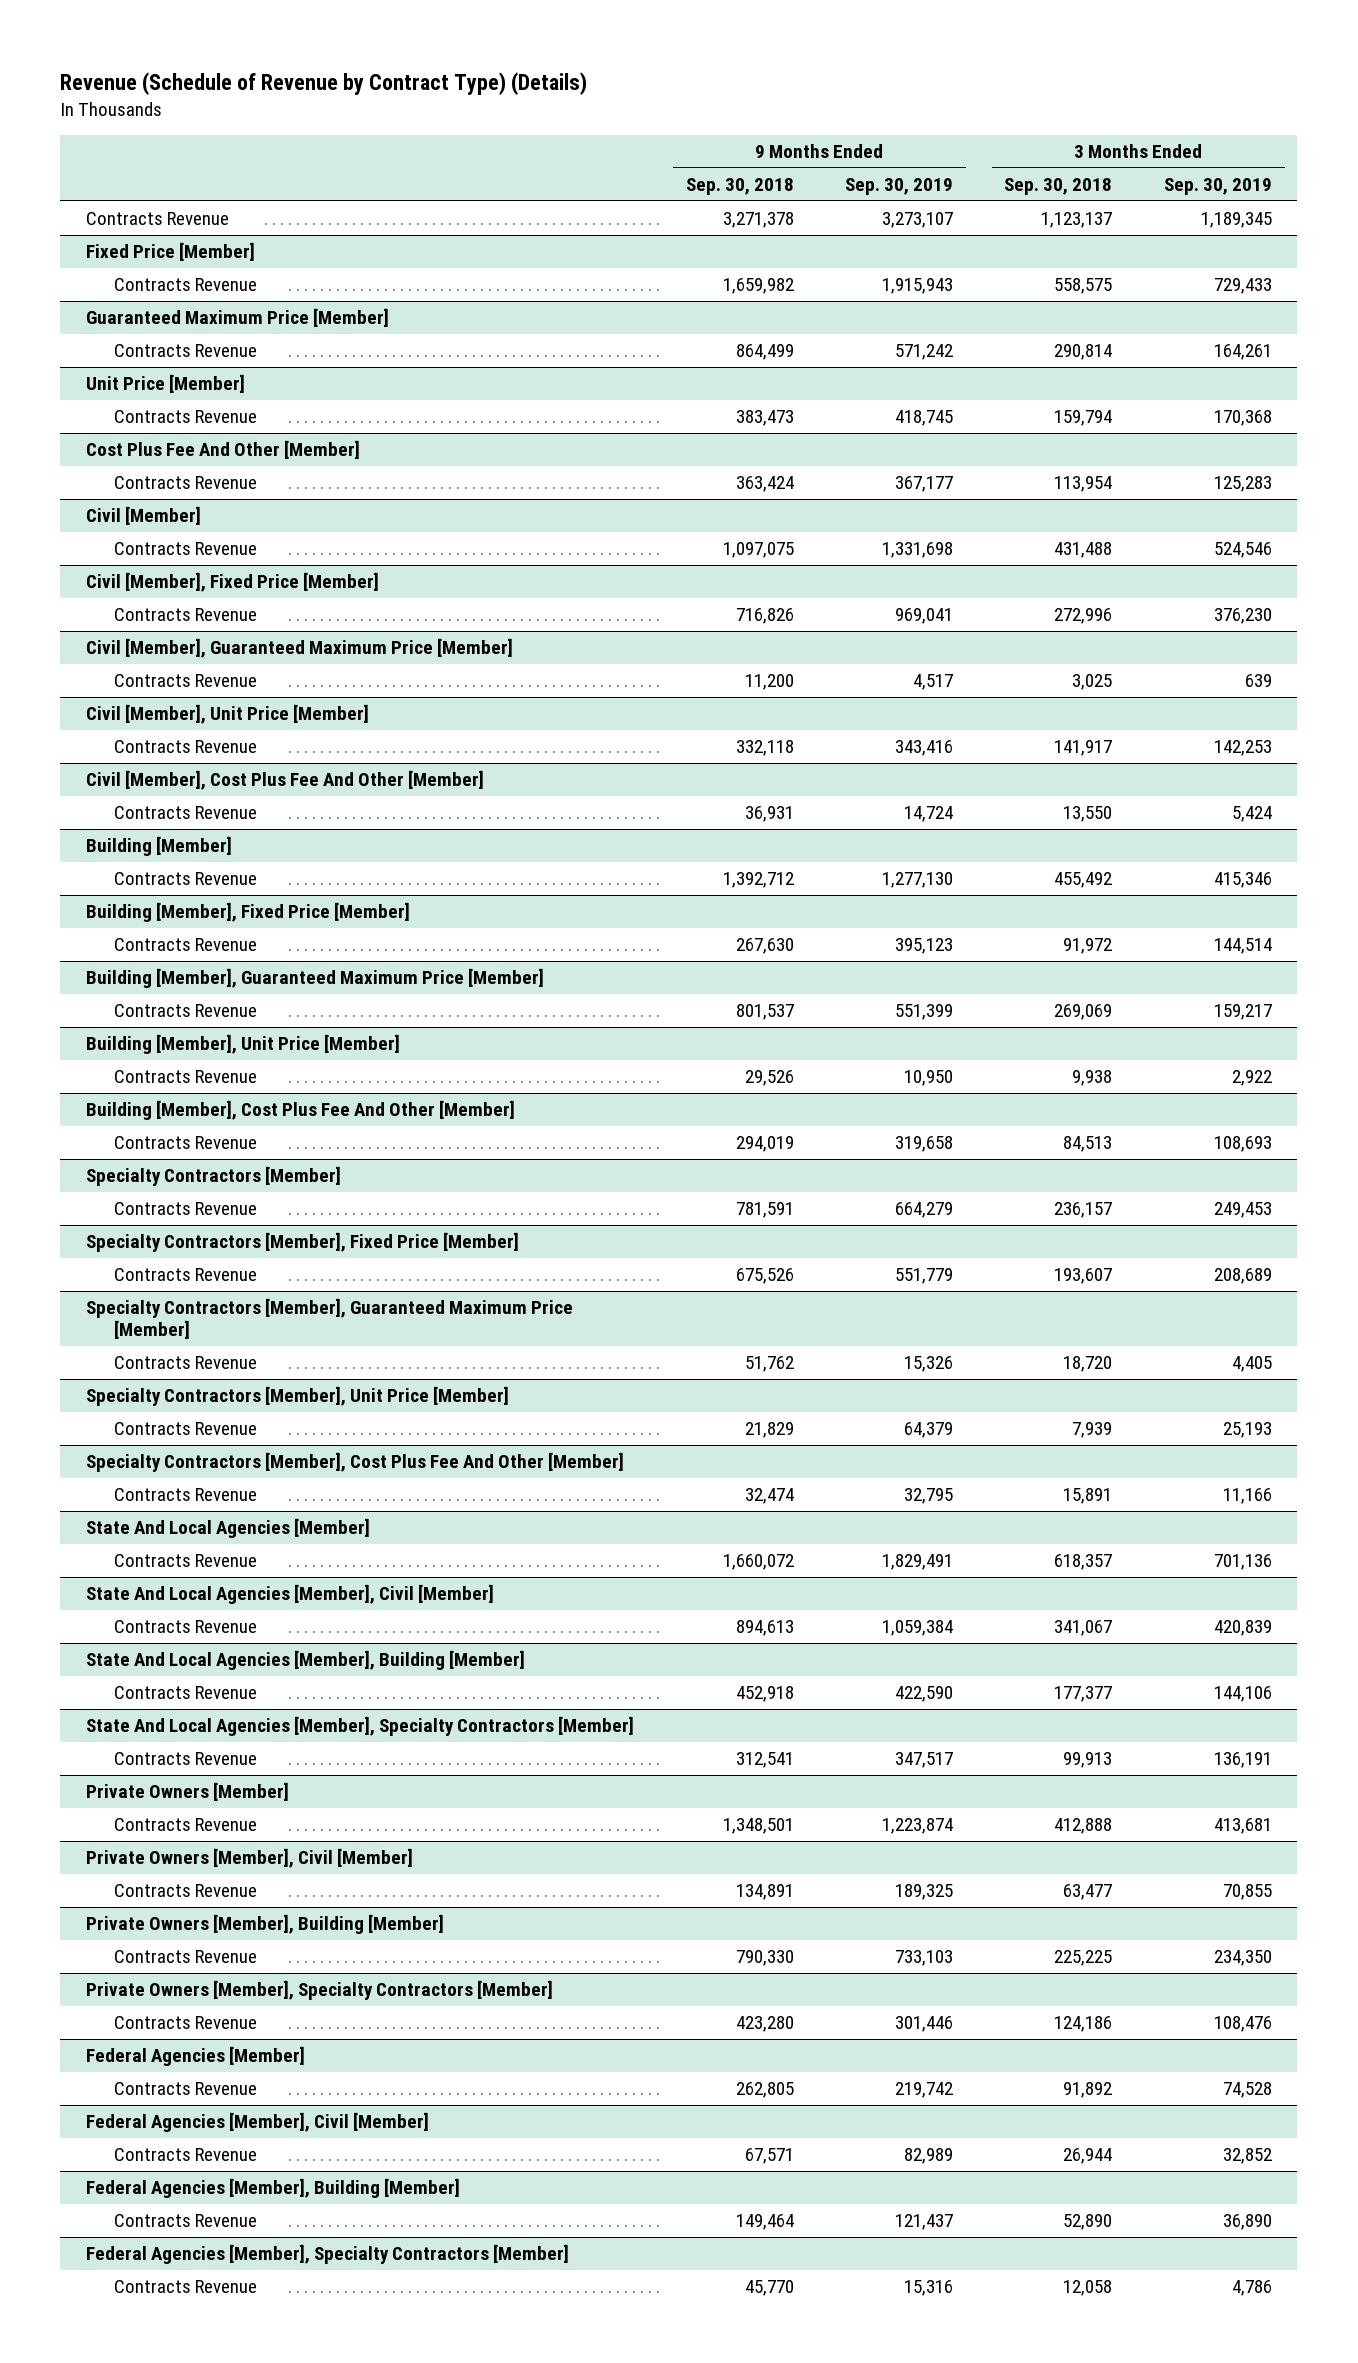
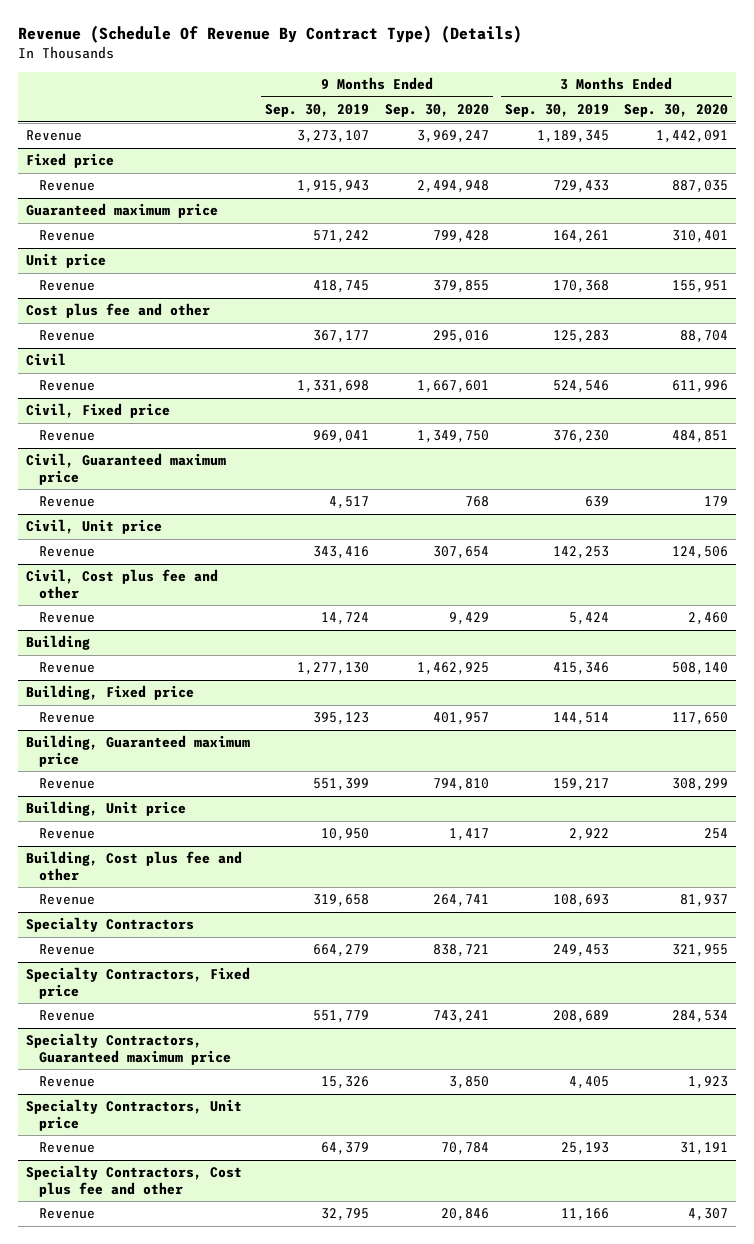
- Revenue (Schedule of Revenue by Contract Type) (Details)
+ Revenue (Schedule Of Revenue By Contract Type) (Details)
- | 9 Months Ended Sep. 30, 2018 | 9 Months Ended Sep. 30, 2019 | 3 Months Ended Sep. 30, 2018 | 3 Months Ended Sep. 30, 2019
+ | 9 Months Ended Sep. 30, 2019 | 9 Months Ended Sep. 30, 2020 | 3 Months Ended Sep. 30, 2019 | 3 Months Ended Sep. 30, 2020
- Contracts Revenue | 3,271,378 | 3,273,107 | 1,123,137 | 1,189,345
- Fixed Price [Member]
- Contracts Revenue | 1,659,982 | 1,915,943 | 558,575 | 729,433
- Guaranteed Maximum Price [Member]
- Contracts Revenue | 864,499 | 571,242 | 290,814 | 164,261
- Unit Price [Member]
- Contracts Revenue | 383,473 | 418,745 | 159,794 | 170,368
- Cost Plus Fee And Other [Member]
- Contracts Revenue | 363,424 | 367,177 | 113,954 | 125,283
- Civil [Member]
- Contracts Revenue | 1,097,075 | 1,331,698 | 431,488 | 524,546
- Civil [Member], Fixed Price [Member]
- Contracts Revenue | 716,826 | 969,041 | 272,996 | 376,230
- Civil [Member], Guaranteed Maximum Price [Member]
- Contracts Revenue | 11,200 | 4,517 | 3,025 | 639
- Civil [Member], Unit Price [Member]
- Contracts Revenue | 332,118 | 343,416 | 141,917 | 142,253
- Civil [Member], Cost Plus Fee And Other [Member]
- Contracts Revenue | 36,931 | 14,724 | 13,550 | 5,424
- Building [Member]
- Contracts Revenue | 1,392,712 | 1,277,130 | 455,492 | 415,346
- Building [Member], Fixed Price [Member]
- Contracts Revenue | 267,630 | 395,123 | 91,972 | 144,514
- Building [Member], Guaranteed Maximum Price [Member]
- Contracts Revenue | 801,537 | 551,399 | 269,069 | 159,217
- Building [Member], Unit Price [Member]
- Contracts Revenue | 29,526 | 10,950 | 9,938 | 2,922
- Building [Member], Cost Plus Fee And Other [Member]
- Contracts Revenue | 294,019 | 319,658 | 84,513 | 108,693
- Specialty Contractors [Member]
- Contracts Revenue | 781,591 | 664,279 | 236,157 | 249,453
- Specialty Contractors [Member], Fixed Price [Member]
- Contracts Revenue | 675,526 | 551,779 | 193,607 | 208,689
- Specialty Contractors [Member], Guaranteed Maximum Price [Member]
- Contracts Revenue | 51,762 | 15,326 | 18,720 | 4,405
- Specialty Contractors [Member], Unit Price [Member]
- Contracts Revenue | 21,829 | 64,379 | 7,939 | 25,193
- Specialty Contractors [Member], Cost Plus Fee And Other [Member]
- Contracts Revenue | 32,474 | 32,795 | 15,891 | 11,166
- State And Local Agencies [Member]
- Contracts Revenue | 1,660,072 | 1,829,491 | 618,357 | 701,136
- State And Local Agencies [Member], Civil [Member]
- Contracts Revenue | 894,613 | 1,059,384 | 341,067 | 420,839
- State And Local Agencies [Member], Building [Member]
- Contracts Revenue | 452,918 | 422,590 | 177,377 | 144,106
- State And Local Agencies [Member], Specialty Contractors [Member]
- Contracts Revenue | 312,541 | 347,517 | 99,913 | 136,191
- Private Owners [Member]
- Contracts Revenue | 1,348,501 | 1,223,874 | 412,888 | 413,681
- Private Owners [Member], Civil [Member]
- Contracts Revenue | 134,891 | 189,325 | 63,477 | 70,855
- Private Owners [Member], Building [Member]
- Contracts Revenue | 790,330 | 733,103 | 225,225 | 234,350
- Private Owners [Member], Specialty Contractors [Member]
- Contracts Revenue | 423,280 | 301,446 | 124,186 | 108,476
- Federal Agencies [Member]
- Contracts Revenue | 262,805 | 219,742 | 91,892 | 74,528
- Federal Agencies [Member], Civil [Member]
- Contracts Revenue | 67,571 | 82,989 | 26,944 | 32,852
- Federal Agencies [Member], Building [Member]
- Contracts Revenue | 149,464 | 121,437 | 52,890 | 36,890
- Federal Agencies [Member], Specialty Contractors [Member]
- Contracts Revenue | 45,770 | 15,316 | 12,058 | 4,786
+ Revenue | 3,273,107 | 3,969,247 | 1,189,345 | 1,442,091
+ Fixed price
+ Revenue | 1,915,943 | 2,494,948 | 729,433 | 887,035
+ Guaranteed maximum price
+ Revenue | 571,242 | 799,428 | 164,261 | 310,401
+ Unit price
+ Revenue | 418,745 | 379,855 | 170,368 | 155,951
+ Cost plus fee and other
+ Revenue | 367,177 | 295,016 | 125,283 | 88,704
+ Civil
+ Revenue | 1,331,698 | 1,667,601 | 524,546 | 611,996
+ Civil, Fixed price
+ Revenue | 969,041 | 1,349,750 | 376,230 | 484,851
+ Civil, Guaranteed maximum price
+ Revenue | 4,517 | 768 | 639 | 179
+ Civil, Unit price
+ Revenue | 343,416 | 307,654 | 142,253 | 124,506
+ Civil, Cost plus fee and other
+ Revenue | 14,724 | 9,429 | 5,424 | 2,460
+ Building
+ Revenue | 1,277,130 | 1,462,925 | 415,346 | 508,140
+ Building, Fixed price
+ Revenue | 395,123 | 401,957 | 144,514 | 117,650
+ Building, Guaranteed maximum price
+ Revenue | 551,399 | 794,810 | 159,217 | 308,299
+ Building, Unit price
+ Revenue | 10,950 | 1,417 | 2,922 | 254
+ Building, Cost plus fee and other
+ Revenue | 319,658 | 264,741 | 108,693 | 81,937
+ Specialty Contractors
+ Revenue | 664,279 | 838,721 | 249,453 | 321,955
+ Specialty Contractors, Fixed price
+ Revenue | 551,779 | 743,241 | 208,689 | 284,534
+ Specialty Contractors, Guaranteed maximum price
+ Revenue | 15,326 | 3,850 | 4,405 | 1,923
+ Specialty Contractors, Unit price
+ Revenue | 64,379 | 70,784 | 25,193 | 31,191
+ Specialty Contractors, Cost plus fee and other
+ Revenue | 32,795 | 20,846 | 11,166 | 4,307

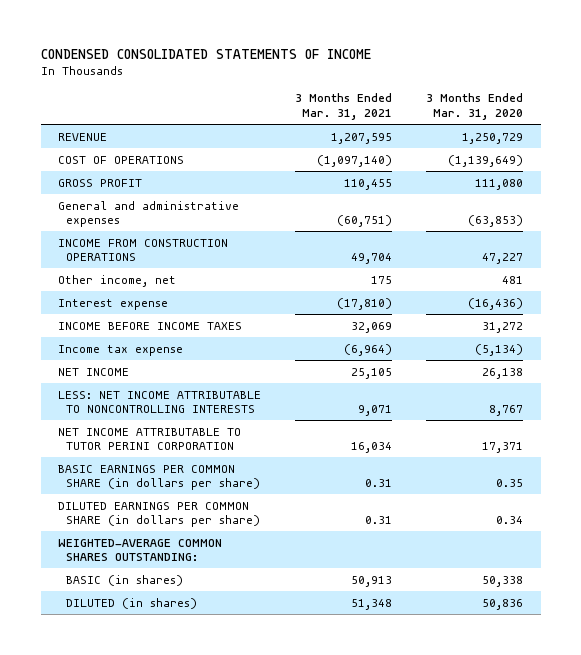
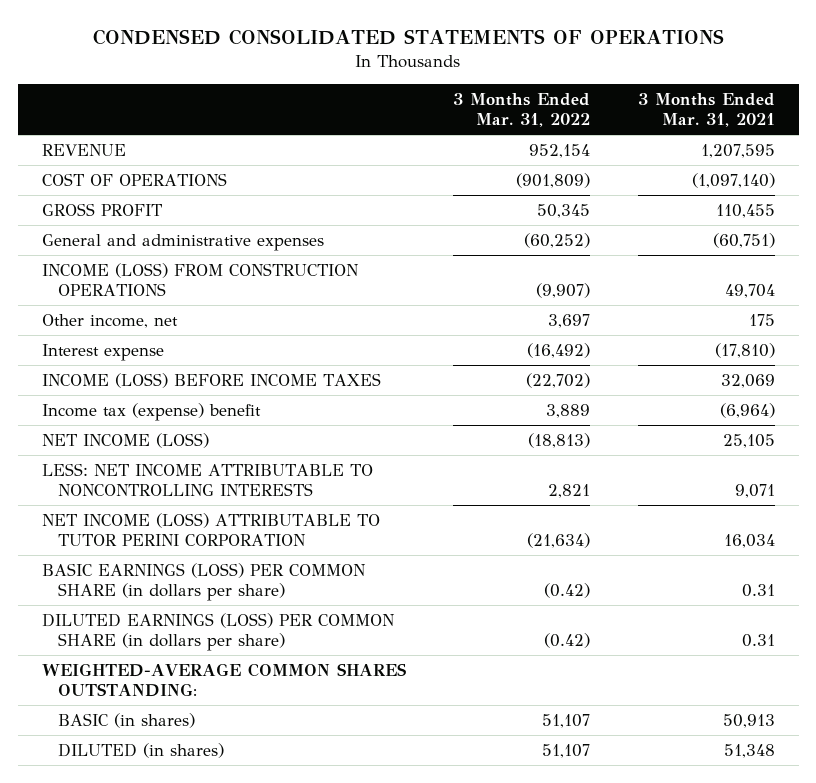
- CONDENSED CONSOLIDATED STATEMENTS OF INCOME
+ CONDENSED CONSOLIDATED STATEMENTS OF OPERATIONS
- | 3 Months Ended Mar. 31, 2021 | 3 Months Ended Mar. 31, 2020
+ | 3 Months Ended Mar. 31, 2022 | 3 Months Ended Mar. 31, 2021
- INCOME FROM CONSTRUCTION OPERATIONS | 49,704 | 47,227
+ INCOME (LOSS) FROM CONSTRUCTION OPERATIONS | (9,907) | 49,704
- INCOME BEFORE INCOME TAXES | 32,069 | 31,272
- Income tax expense | (6,964) | (5,134)
- NET INCOME | 25,105 | 26,138
+ INCOME (LOSS) BEFORE INCOME TAXES | (22,702) | 32,069
+ Income tax (expense) benefit | 3,889 | (6,964)
+ NET INCOME (LOSS) | (18,813) | 25,105
- NET INCOME ATTRIBUTABLE TO TUTOR PERINI CORPORATION | 16,034 | 17,371
- BASIC EARNINGS PER COMMON SHARE (in dollars per share) | 0.31 | 0.35
- DILUTED EARNINGS PER COMMON SHARE (in dollars per share) | 0.31 | 0.34
+ NET INCOME (LOSS) ATTRIBUTABLE TO TUTOR PERINI CORPORATION | (21,634) | 16,034
+ BASIC EARNINGS (LOSS) PER COMMON SHARE (in dollars per share) | (0.42) | 0.31
+ DILUTED EARNINGS (LOSS) PER COMMON SHARE (in dollars per share) | (0.42) | 0.31

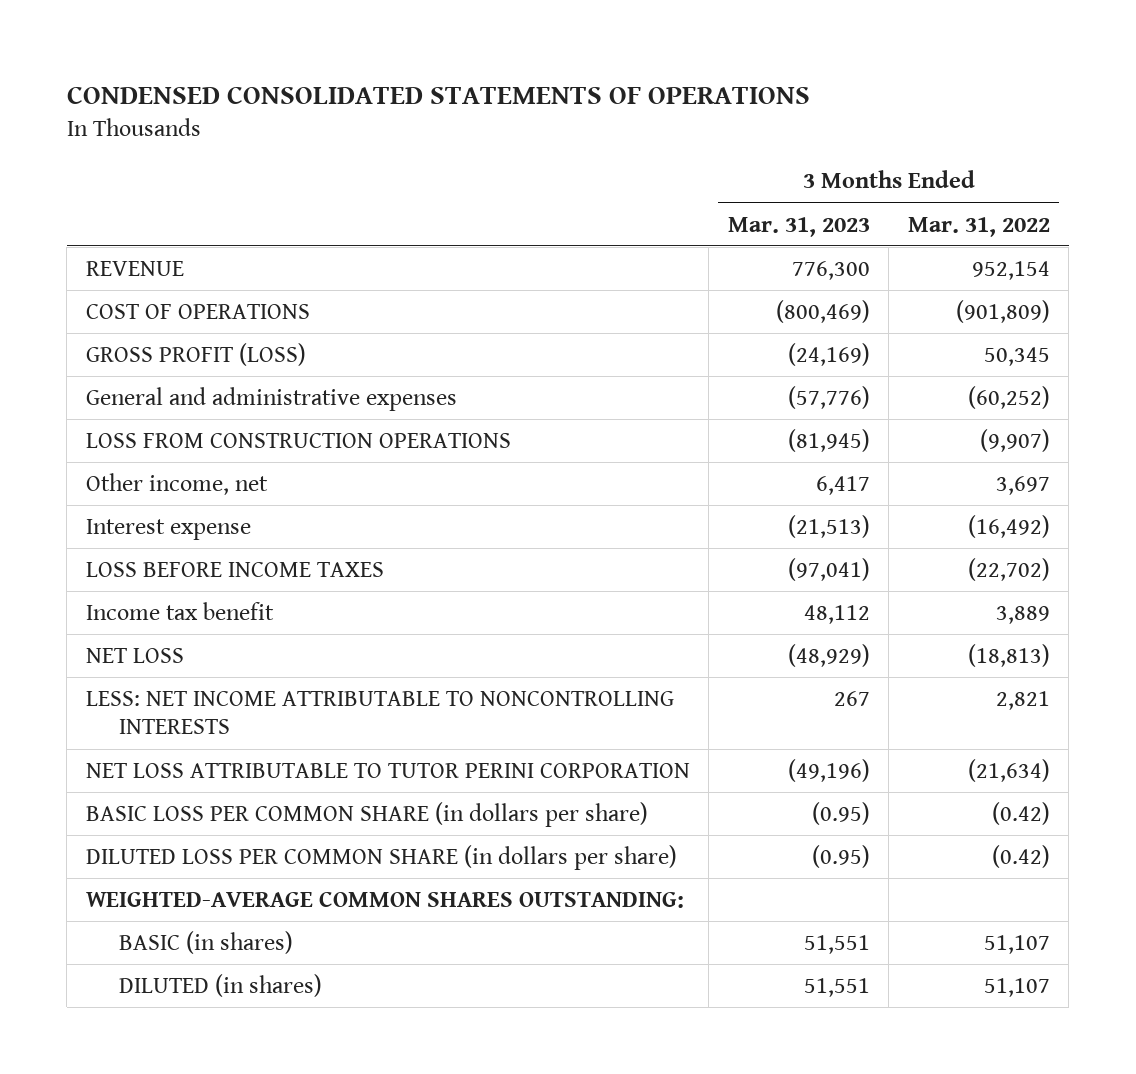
- | 3 Months Ended Mar. 31, 2022 | 3 Months Ended Mar. 31, 2021
+ | 3 Months Ended Mar. 31, 2023 | 3 Months Ended Mar. 31, 2022
- GROSS PROFIT | 50,345 | 110,455
+ GROSS PROFIT (LOSS) | (24,169) | 50,345
- INCOME (LOSS) FROM CONSTRUCTION OPERATIONS | (9,907) | 49,704
+ LOSS FROM CONSTRUCTION OPERATIONS | (81,945) | (9,907)
- INCOME (LOSS) BEFORE INCOME TAXES | (22,702) | 32,069
- Income tax (expense) benefit | 3,889 | (6,964)
- NET INCOME (LOSS) | (18,813) | 25,105
+ LOSS BEFORE INCOME TAXES | (97,041) | (22,702)
+ Income tax benefit | 48,112 | 3,889
+ NET LOSS | (48,929) | (18,813)
- NET INCOME (LOSS) ATTRIBUTABLE TO TUTOR PERINI CORPORATION | (21,634) | 16,034
- BASIC EARNINGS (LOSS) PER COMMON SHARE (in dollars per share) | (0.42) | 0.31
- DILUTED EARNINGS (LOSS) PER COMMON SHARE (in dollars per share) | (0.42) | 0.31
+ NET LOSS ATTRIBUTABLE TO TUTOR PERINI CORPORATION | (49,196) | (21,634)
+ BASIC LOSS PER COMMON SHARE (in dollars per share) | (0.95) | (0.42)
+ DILUTED LOSS PER COMMON SHARE (in dollars per share) | (0.95) | (0.42)

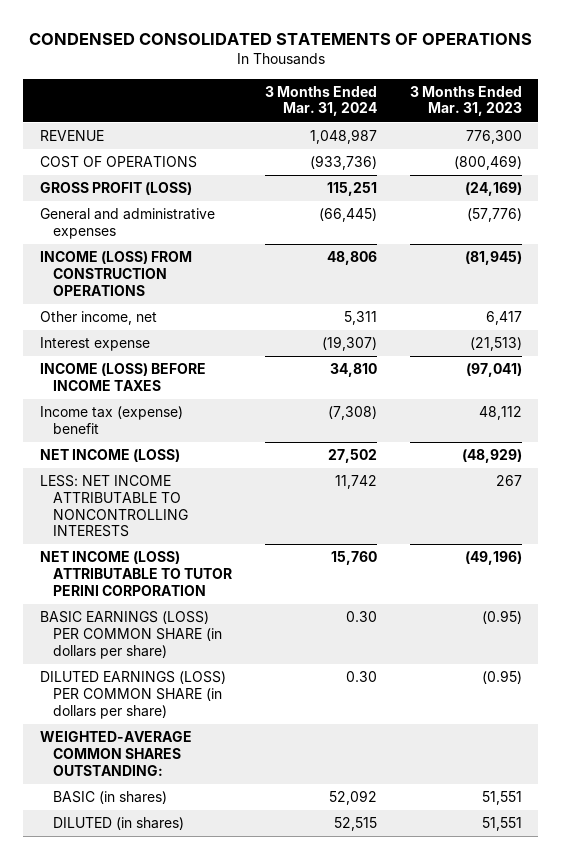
- | 3 Months Ended Mar. 31, 2023 | 3 Months Ended Mar. 31, 2022
+ | 3 Months Ended Mar. 31, 2024 | 3 Months Ended Mar. 31, 2023
- LOSS FROM CONSTRUCTION OPERATIONS | (81,945) | (9,907)
+ INCOME (LOSS) FROM CONSTRUCTION OPERATIONS | 48,806 | (81,945)
- LOSS BEFORE INCOME TAXES | (97,041) | (22,702)
- Income tax benefit | 48,112 | 3,889
- NET LOSS | (48,929) | (18,813)
+ INCOME (LOSS) BEFORE INCOME TAXES | 34,810 | (97,041)
+ Income tax (expense) benefit | (7,308) | 48,112
+ NET INCOME (LOSS) | 27,502 | (48,929)
- NET LOSS ATTRIBUTABLE TO TUTOR PERINI CORPORATION | (49,196) | (21,634)
- BASIC LOSS PER COMMON SHARE (in dollars per share) | (0.95) | (0.42)
- DILUTED LOSS PER COMMON SHARE (in dollars per share) | (0.95) | (0.42)
+ NET INCOME (LOSS) ATTRIBUTABLE TO TUTOR PERINI CORPORATION | 15,760 | (49,196)
+ BASIC EARNINGS (LOSS) PER COMMON SHARE (in dollars per share) | 0.30 | (0.95)
+ DILUTED EARNINGS (LOSS) PER COMMON SHARE (in dollars per share) | 0.30 | (0.95)

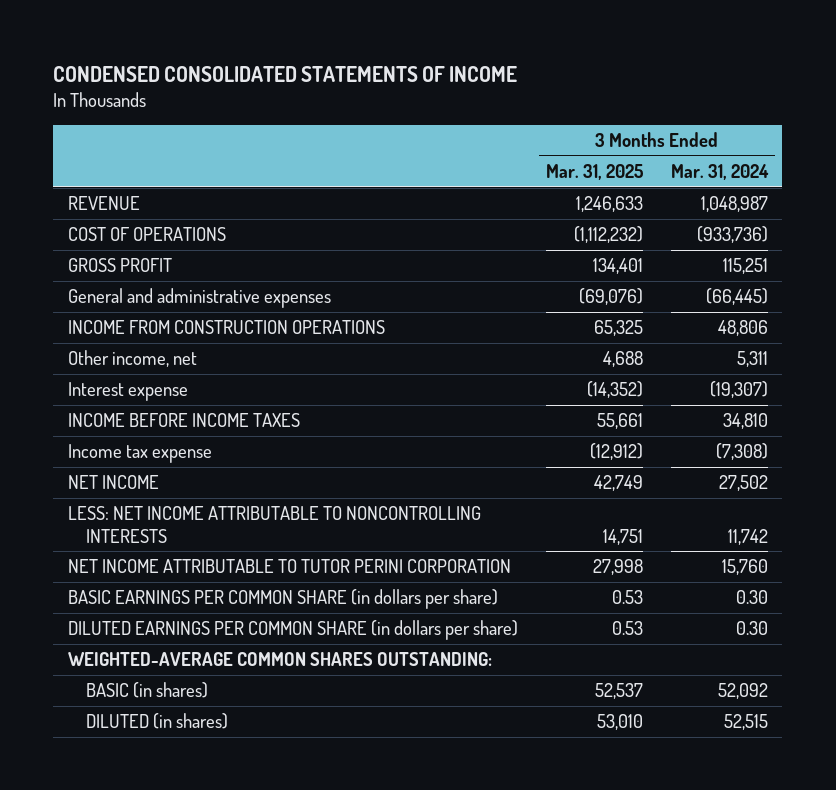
- CONDENSED CONSOLIDATED STATEMENTS OF OPERATIONS
+ CONDENSED CONSOLIDATED STATEMENTS OF INCOME
- | 3 Months Ended Mar. 31, 2024 | 3 Months Ended Mar. 31, 2023
+ | 3 Months Ended Mar. 31, 2025 | 3 Months Ended Mar. 31, 2024
- GROSS PROFIT (LOSS) | 115,251 | (24,169)
+ GROSS PROFIT | 134,401 | 115,251
- INCOME (LOSS) FROM CONSTRUCTION OPERATIONS | 48,806 | (81,945)
+ INCOME FROM CONSTRUCTION OPERATIONS | 65,325 | 48,806
- INCOME (LOSS) BEFORE INCOME TAXES | 34,810 | (97,041)
- Income tax (expense) benefit | (7,308) | 48,112
- NET INCOME (LOSS) | 27,502 | (48,929)
+ INCOME BEFORE INCOME TAXES | 55,661 | 34,810
+ Income tax expense | (12,912) | (7,308)
+ NET INCOME | 42,749 | 27,502
- NET INCOME (LOSS) ATTRIBUTABLE TO TUTOR PERINI CORPORATION | 15,760 | (49,196)
- BASIC EARNINGS (LOSS) PER COMMON SHARE (in dollars per share) | 0.30 | (0.95)
- DILUTED EARNINGS (LOSS) PER COMMON SHARE (in dollars per share) | 0.30 | (0.95)
+ NET INCOME ATTRIBUTABLE TO TUTOR PERINI CORPORATION | 27,998 | 15,760
+ BASIC EARNINGS PER COMMON SHARE (in dollars per share) | 0.53 | 0.30
+ DILUTED EARNINGS PER COMMON SHARE (in dollars per share) | 0.53 | 0.30

